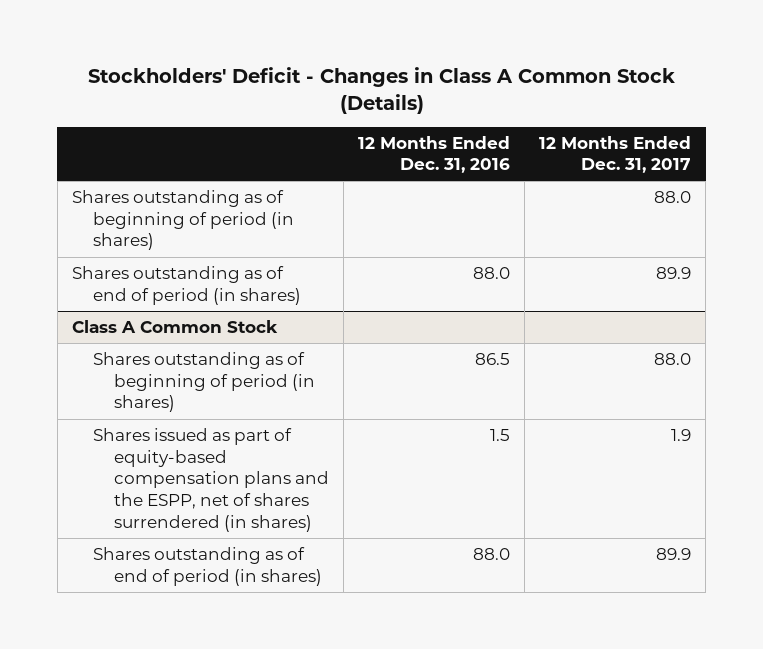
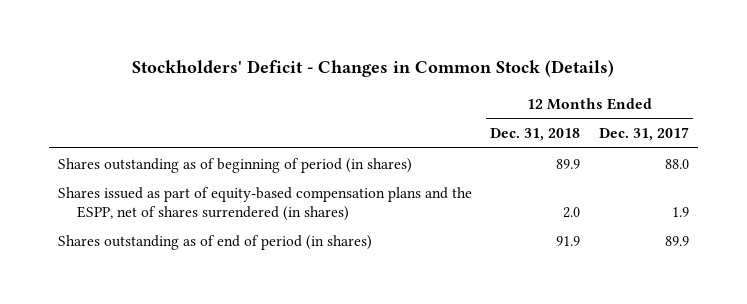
- Stockholders' Deficit - Changes in Class A Common Stock (Details)
+ Stockholders' Deficit - Changes in Common Stock (Details)
- | 12 Months Ended Dec. 31, 2016 | 12 Months Ended Dec. 31, 2017
+ | 12 Months Ended Dec. 31, 2018 | 12 Months Ended Dec. 31, 2017
- Shares outstanding as of end of period (in shares) | 88.0 | 89.9
- Class A Common Stock
- Shares outstanding as of beginning of period (in shares) | 86.5 | 88.0

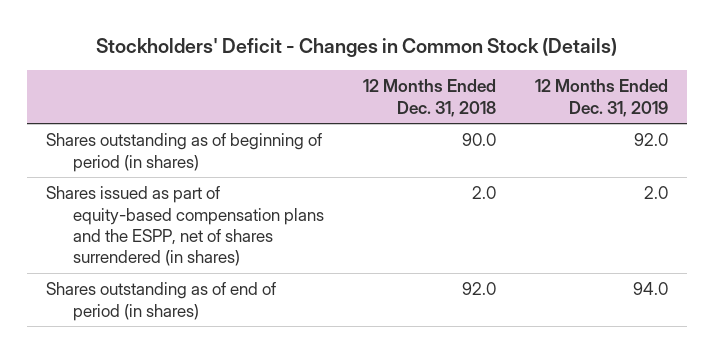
- | 12 Months Ended Dec. 31, 2018 | 12 Months Ended Dec. 31, 2017
+ | 12 Months Ended Dec. 31, 2018 | 12 Months Ended Dec. 31, 2019
- Shares outstanding as of beginning of period (in shares) | 89.9 | 88.0
+ Shares outstanding as of beginning of period (in shares) | 90.0 | 92.0
- Shares outstanding as of end of period (in shares) | 91.9 | 89.9
+ Shares outstanding as of end of period (in shares) | 92.0 | 94.0

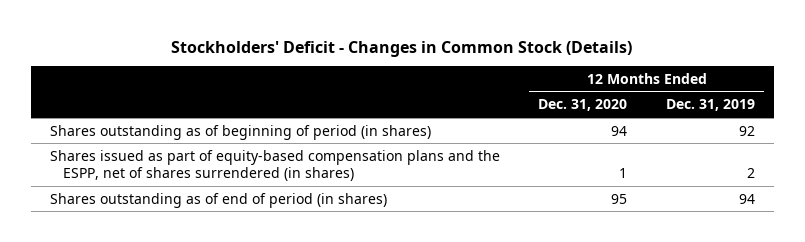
- | 12 Months Ended Dec. 31, 2018 | 12 Months Ended Dec. 31, 2019
+ | 12 Months Ended Dec. 31, 2020 | 12 Months Ended Dec. 31, 2019
- Shares outstanding as of beginning of period (in shares) | 90.0 | 92.0
- Shares issued as part of equity-based compensation plans and the ESPP, net of shares surrendered (in shares) | 2.0 | 2.0
- Shares outstanding as of end of period (in shares) | 92.0 | 94.0
+ Shares outstanding as of beginning of period (in shares) | 94 | 92
+ Shares issued as part of equity-based compensation plans and the ESPP, net of shares surrendered (in shares) | 1 | 2
+ Shares outstanding as of end of period (in shares) | 95 | 94

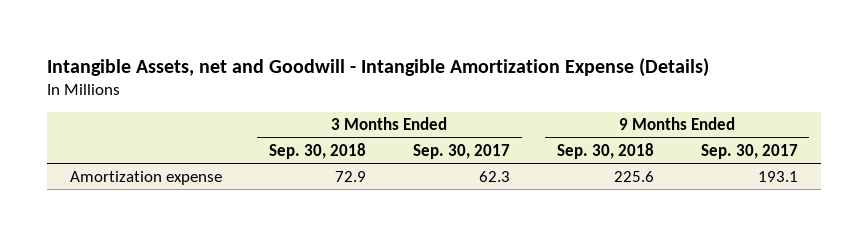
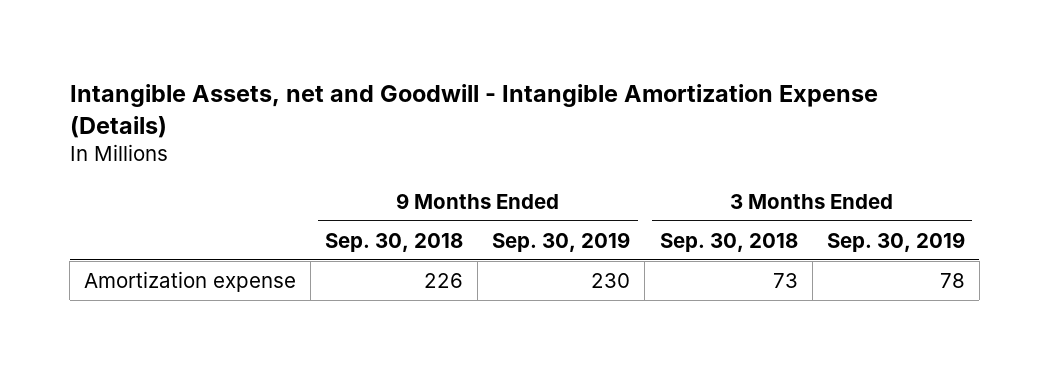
- | 3 Months Ended Sep. 30, 2018 | 3 Months Ended Sep. 30, 2017 | 9 Months Ended Sep. 30, 2018 | 9 Months Ended Sep. 30, 2017
+ | 9 Months Ended Sep. 30, 2018 | 9 Months Ended Sep. 30, 2019 | 3 Months Ended Sep. 30, 2018 | 3 Months Ended Sep. 30, 2019
- Amortization expense | 72.9 | 62.3 | 225.6 | 193.1
+ Amortization expense | 226 | 230 | 73 | 78

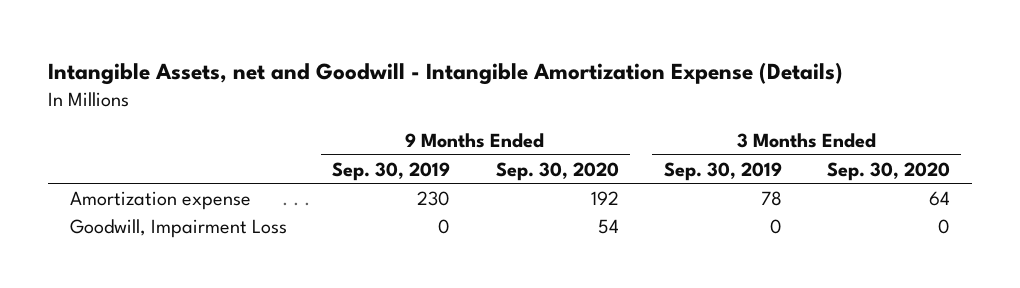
- | 9 Months Ended Sep. 30, 2018 | 9 Months Ended Sep. 30, 2019 | 3 Months Ended Sep. 30, 2018 | 3 Months Ended Sep. 30, 2019
+ | 9 Months Ended Sep. 30, 2019 | 9 Months Ended Sep. 30, 2020 | 3 Months Ended Sep. 30, 2019 | 3 Months Ended Sep. 30, 2020
+ Goodwill, Impairment Loss | 0 | 54 | 0 | 0

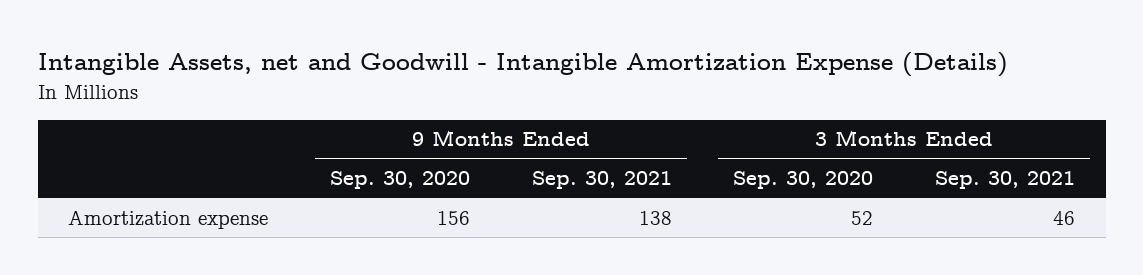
- | 9 Months Ended Sep. 30, 2019 | 9 Months Ended Sep. 30, 2020 | 3 Months Ended Sep. 30, 2019 | 3 Months Ended Sep. 30, 2020
+ | 9 Months Ended Sep. 30, 2020 | 9 Months Ended Sep. 30, 2021 | 3 Months Ended Sep. 30, 2020 | 3 Months Ended Sep. 30, 2021
- Amortization expense | 230 | 192 | 78 | 64
- Goodwill, Impairment Loss | 0 | 54 | 0 | 0
+ Amortization expense | 156 | 138 | 52 | 46

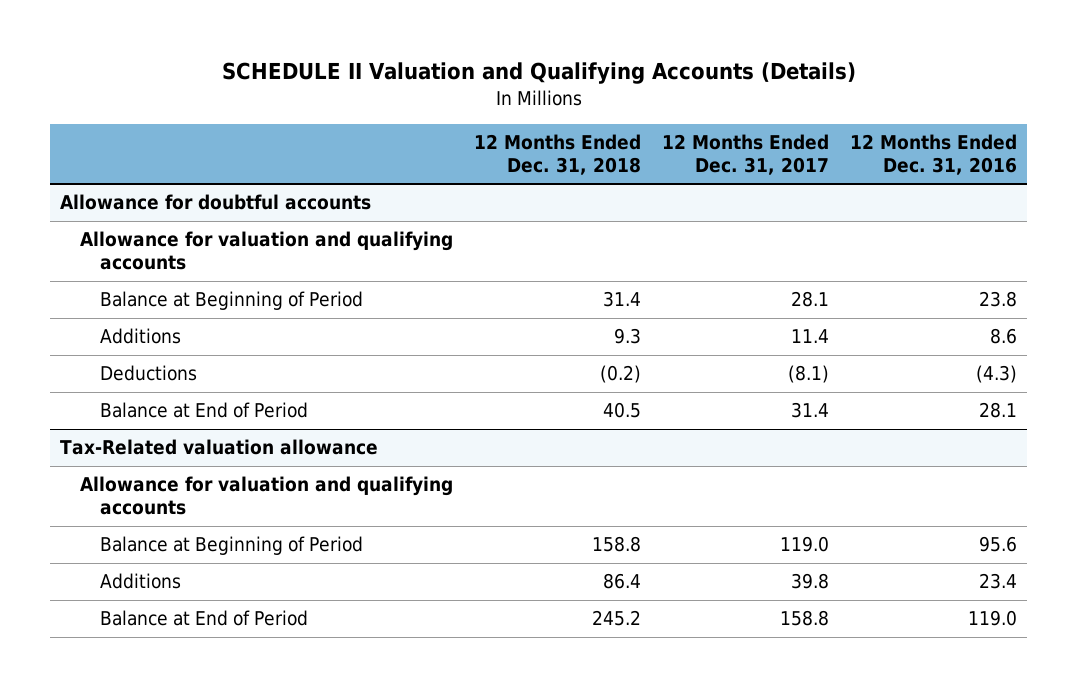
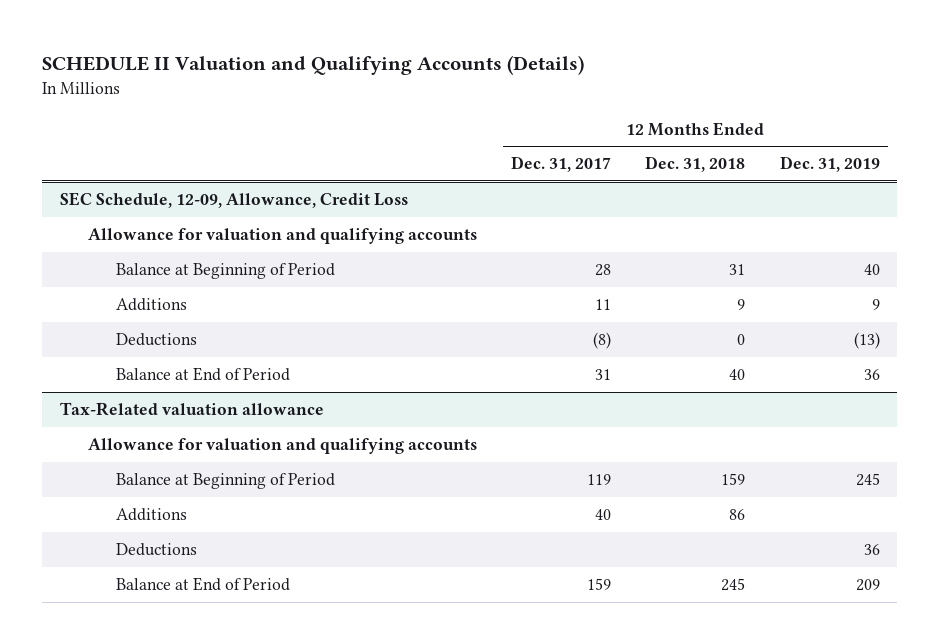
- | 12 Months Ended Dec. 31, 2018 | 12 Months Ended Dec. 31, 2017 | 12 Months Ended Dec. 31, 2016
+ | 12 Months Ended Dec. 31, 2017 | 12 Months Ended Dec. 31, 2018 | 12 Months Ended Dec. 31, 2019
- Allowance for doubtful accounts
+ SEC Schedule, 12-09, Allowance, Credit Loss
- Balance at Beginning of Period | 31.4 | 28.1 | 23.8
- Additions | 9.3 | 11.4 | 8.6
- Deductions | (0.2) | (8.1) | (4.3)
- Balance at End of Period | 40.5 | 31.4 | 28.1
+ Balance at Beginning of Period | 28 | 31 | 40
+ Additions | 11 | 9 | 9
+ Deductions | (8) | 0 | (13)
+ Balance at End of Period | 31 | 40 | 36
@ Tax-Related valuation allowance
- Balance at Beginning of Period | 158.8 | 119.0 | 95.6
- Additions | 86.4 | 39.8 | 23.4
- Balance at End of Period | 245.2 | 158.8 | 119.0
+ Balance at Beginning of Period | 119 | 159 | 245
+ Additions | 40 | 86 |
+ Deductions | | | 36
+ Balance at End of Period | 159 | 245 | 209

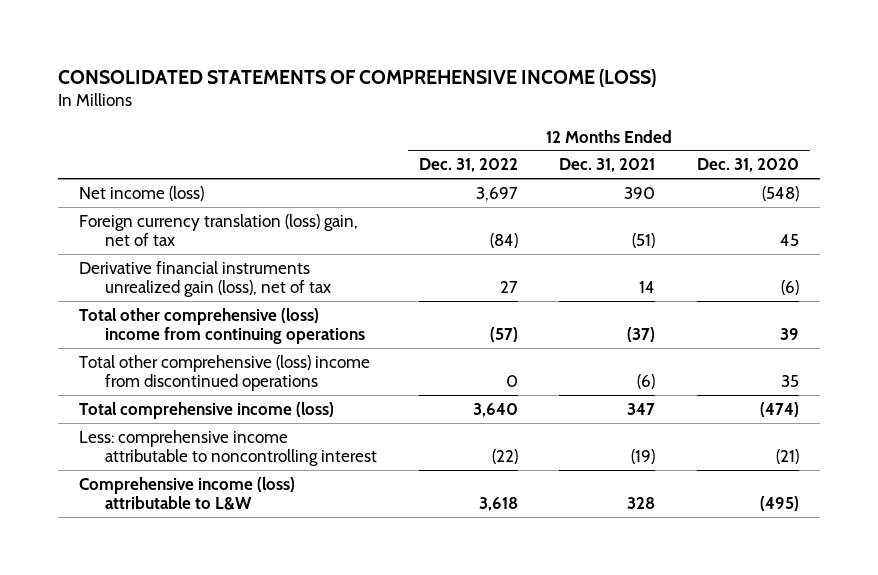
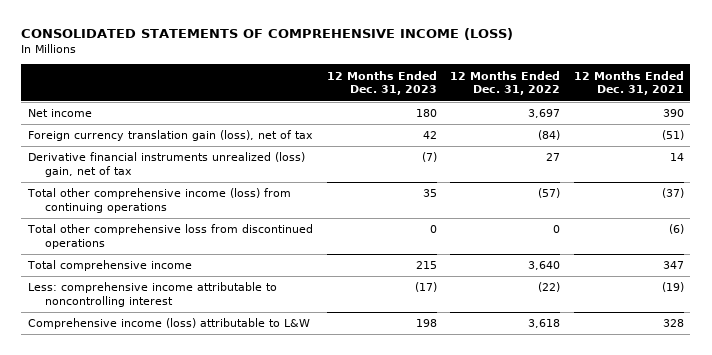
- | 12 Months Ended Dec. 31, 2022 | 12 Months Ended Dec. 31, 2021 | 12 Months Ended Dec. 31, 2020
+ | 12 Months Ended Dec. 31, 2023 | 12 Months Ended Dec. 31, 2022 | 12 Months Ended Dec. 31, 2021
- Net income (loss) | 3,697 | 390 | (548)
- Foreign currency translation (loss) gain, net of tax | (84) | (51) | 45
- Derivative financial instruments unrealized gain (loss), net of tax | 27 | 14 | (6)
- Total other comprehensive (loss) income from continuing operations | (57) | (37) | 39
- Total other comprehensive (loss) income from discontinued operations | 0 | (6) | 35
- Total comprehensive income (loss) | 3,640 | 347 | (474)
+ Net income | 180 | 3,697 | 390
+ Foreign currency translation gain (loss), net of tax | 42 | (84) | (51)
+ Derivative financial instruments unrealized (loss) gain, net of tax | (7) | 27 | 14
+ Total other comprehensive income (loss) from continuing operations | 35 | (57) | (37)
+ Total other comprehensive loss from discontinued operations | 0 | 0 | (6)
+ Total comprehensive income | 215 | 3,640 | 347

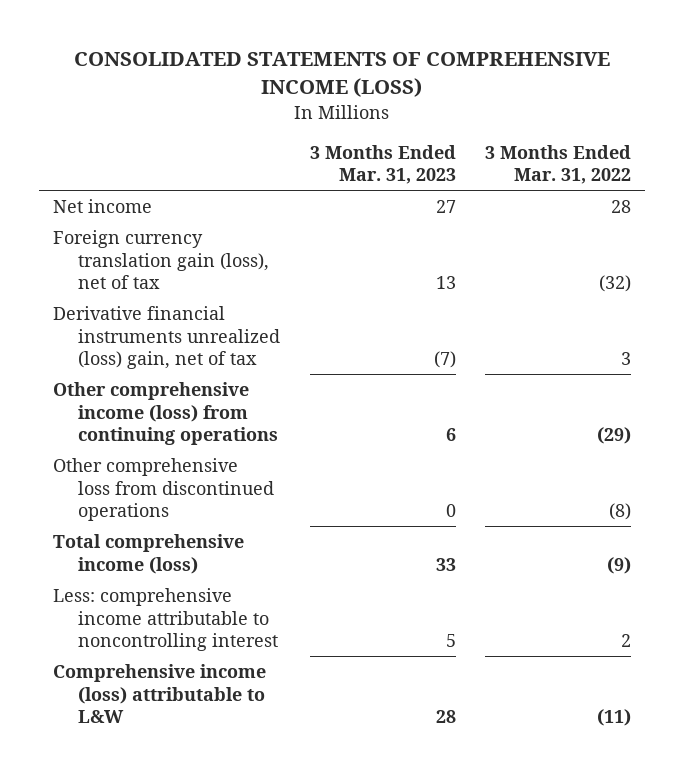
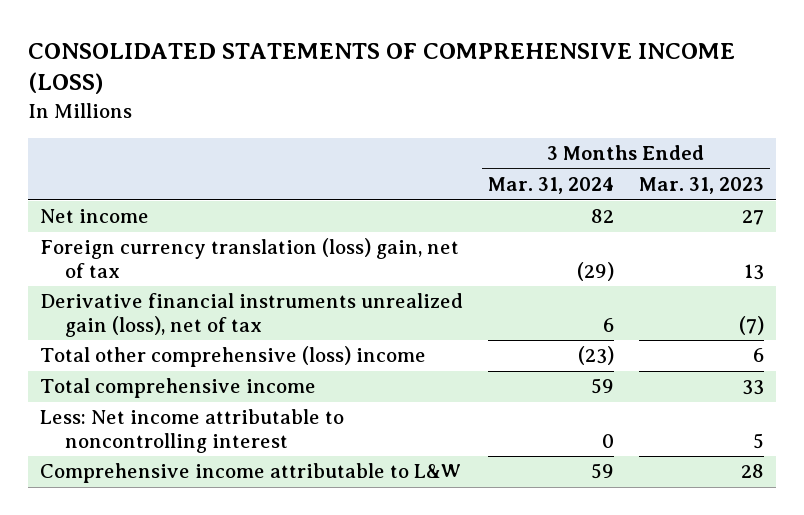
- | 3 Months Ended Mar. 31, 2023 | 3 Months Ended Mar. 31, 2022
+ | 3 Months Ended Mar. 31, 2024 | 3 Months Ended Mar. 31, 2023
- Foreign currency translation gain (loss), net of tax | 13 | (32)
- Derivative financial instruments unrealized (loss) gain, net of tax | (7) | 3
- Other comprehensive income (loss) from continuing operations | 6 | (29)
- Other comprehensive loss from discontinued operations | 0 | (8)
- Total comprehensive income (loss) | 33 | (9)
- Less: comprehensive income attributable to noncontrolling interest | 5 | 2
- Comprehensive income (loss) attributable to L&W | 28 | (11)
+ Foreign currency translation (loss) gain, net of tax | (29) | 13
+ Derivative financial instruments unrealized gain (loss), net of tax | 6 | (7)
+ Total other comprehensive (loss) income | (23) | 6
+ Total comprehensive income | 59 | 33
+ Less: Net income attributable to noncontrolling interest | 0 | 5
+ Comprehensive income attributable to L&W | 59 | 28

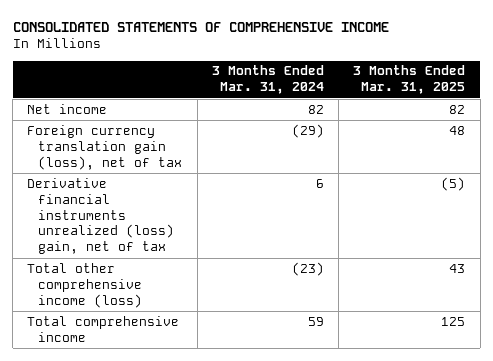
- CONSOLIDATED STATEMENTS OF COMPREHENSIVE INCOME (LOSS)
+ CONSOLIDATED STATEMENTS OF COMPREHENSIVE INCOME
- | 3 Months Ended Mar. 31, 2024 | 3 Months Ended Mar. 31, 2023
+ | 3 Months Ended Mar. 31, 2024 | 3 Months Ended Mar. 31, 2025
- Foreign currency translation (loss) gain, net of tax | (29) | 13
- Derivative financial instruments unrealized gain (loss), net of tax | 6 | (7)
- Total other comprehensive (loss) income | (23) | 6
+ Foreign currency translation gain (loss), net of tax | (29) | 48
+ Derivative financial instruments unrealized (loss) gain, net of tax | 6 | (5)
+ Total other comprehensive income (loss) | (23) | 43
- Less: Net income attributable to noncontrolling interest | 0 | 5
- Comprehensive income attributable to L&W | 59 | 28

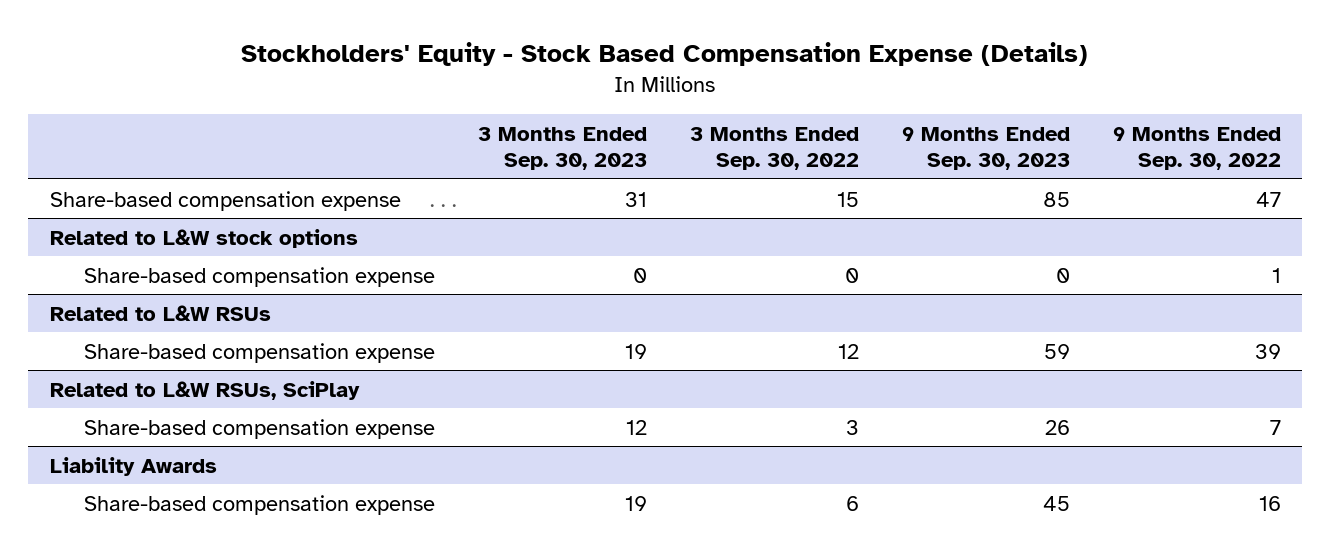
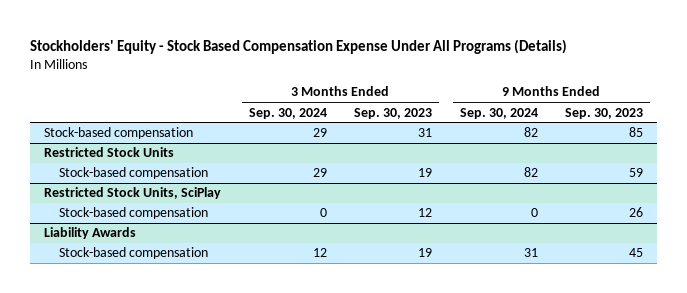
- Stockholders' Equity - Stock Based Compensation Expense (Details)
+ Stockholders' Equity - Stock Based Compensation Expense Under All Programs (Details)
- | 3 Months Ended Sep. 30, 2023 | 3 Months Ended Sep. 30, 2022 | 9 Months Ended Sep. 30, 2023 | 9 Months Ended Sep. 30, 2022
+ | 3 Months Ended Sep. 30, 2024 | 3 Months Ended Sep. 30, 2023 | 9 Months Ended Sep. 30, 2024 | 9 Months Ended Sep. 30, 2023
- Share-based compensation expense | 31 | 15 | 85 | 47
- Related to L&W stock options
- Share-based compensation expense | 0 | 0 | 0 | 1
- Related to L&W RSUs
- Share-based compensation expense | 19 | 12 | 59 | 39
- Related to L&W RSUs, SciPlay
- Share-based compensation expense | 12 | 3 | 26 | 7
+ Stock-based compensation | 29 | 31 | 82 | 85
+ Restricted Stock Units
+ Stock-based compensation | 29 | 19 | 82 | 59
+ Restricted Stock Units, SciPlay
+ Stock-based compensation | 0 | 12 | 0 | 26
@ Liability Awards
- Share-based compensation expense | 19 | 6 | 45 | 16
+ Stock-based compensation | 12 | 19 | 31 | 45

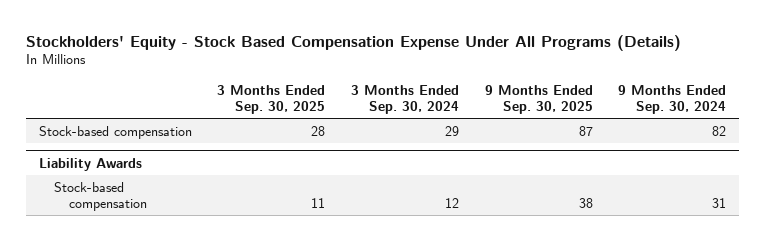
- | 3 Months Ended Sep. 30, 2024 | 3 Months Ended Sep. 30, 2023 | 9 Months Ended Sep. 30, 2024 | 9 Months Ended Sep. 30, 2023
+ | 3 Months Ended Sep. 30, 2025 | 3 Months Ended Sep. 30, 2024 | 9 Months Ended Sep. 30, 2025 | 9 Months Ended Sep. 30, 2024
- Restricted Stock Units
- Stock-based compensation | 29 | 19 | 82 | 59
- Restricted Stock Units, SciPlay
- Stock-based compensation | 0 | 12 | 0 | 26

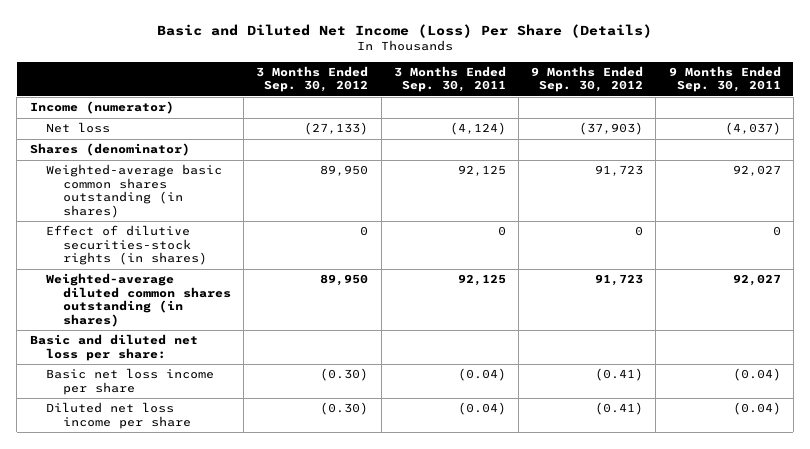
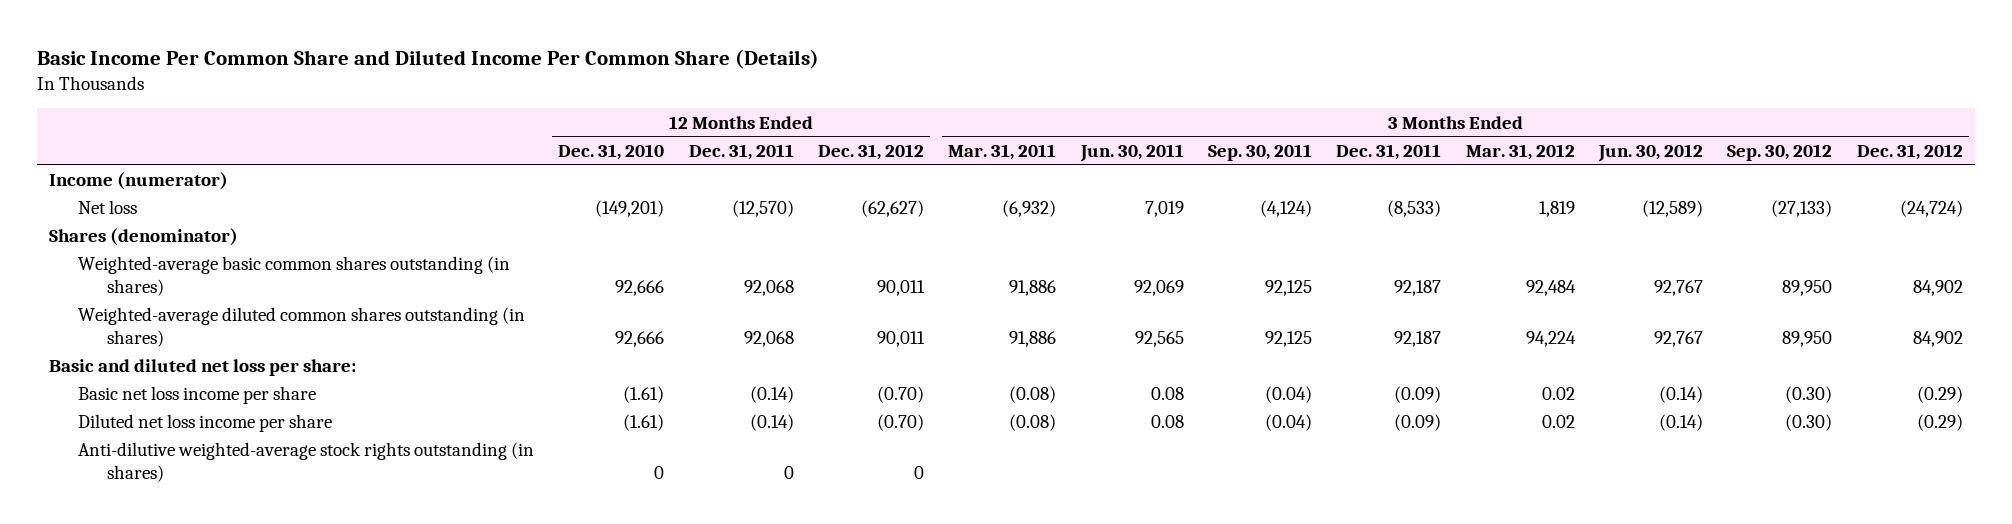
- Basic and Diluted Net Income (Loss) Per Share (Details)
+ Basic Income Per Common Share and Diluted Income Per Common Share (Details)
- | 3 Months Ended Sep. 30, 2012 | 3 Months Ended Sep. 30, 2011 | 9 Months Ended Sep. 30, 2012 | 9 Months Ended Sep. 30, 2011
+ | 12 Months Ended Dec. 31, 2010 | 12 Months Ended Dec. 31, 2011 | 12 Months Ended Dec. 31, 2012 | 3 Months Ended Mar. 31, 2011 | 3 Months Ended Jun. 30, 2011 | 3 Months Ended Sep. 30, 2011 | 3 Months Ended Dec. 31, 2011 | 3 Months Ended Mar. 31, 2012 | 3 Months Ended Jun. 30, 2012 | 3 Months Ended Sep. 30, 2012 | 3 Months Ended Dec. 31, 2012
- Effect of dilutive securities-stock rights (in shares) | 0 | 0 | 0 | 0
+ Anti-dilutive weighted-average stock rights outstanding (in shares) | 0 | 0 | 0 | | | | | | | |

